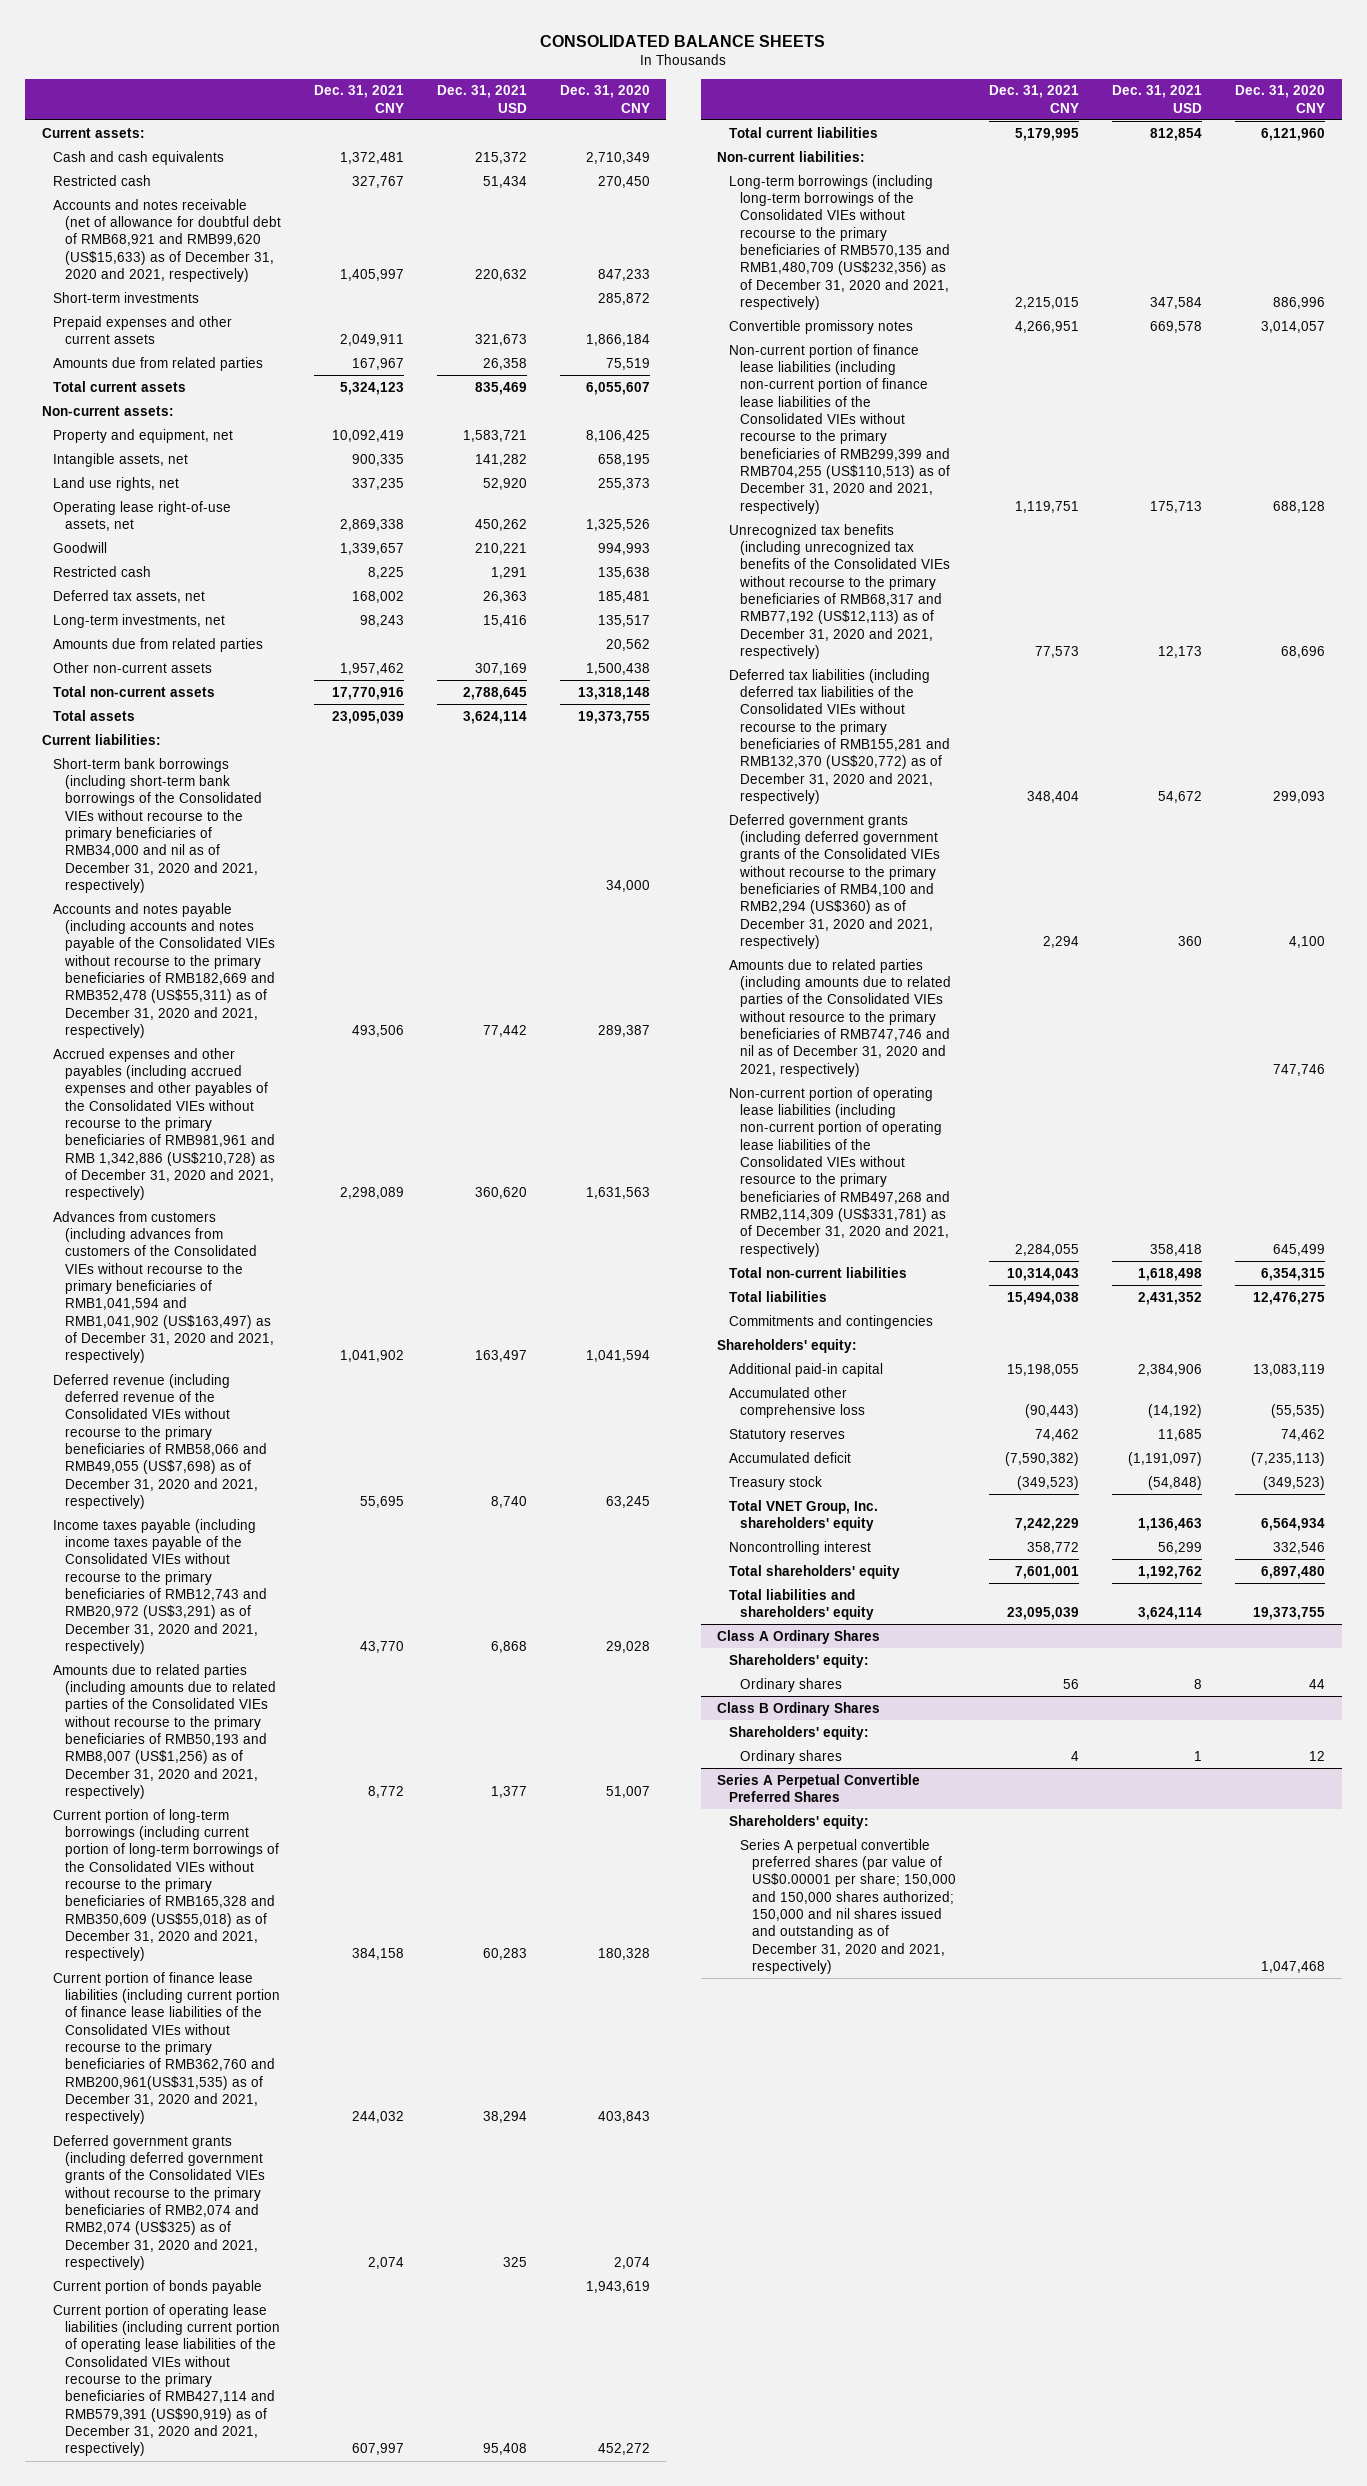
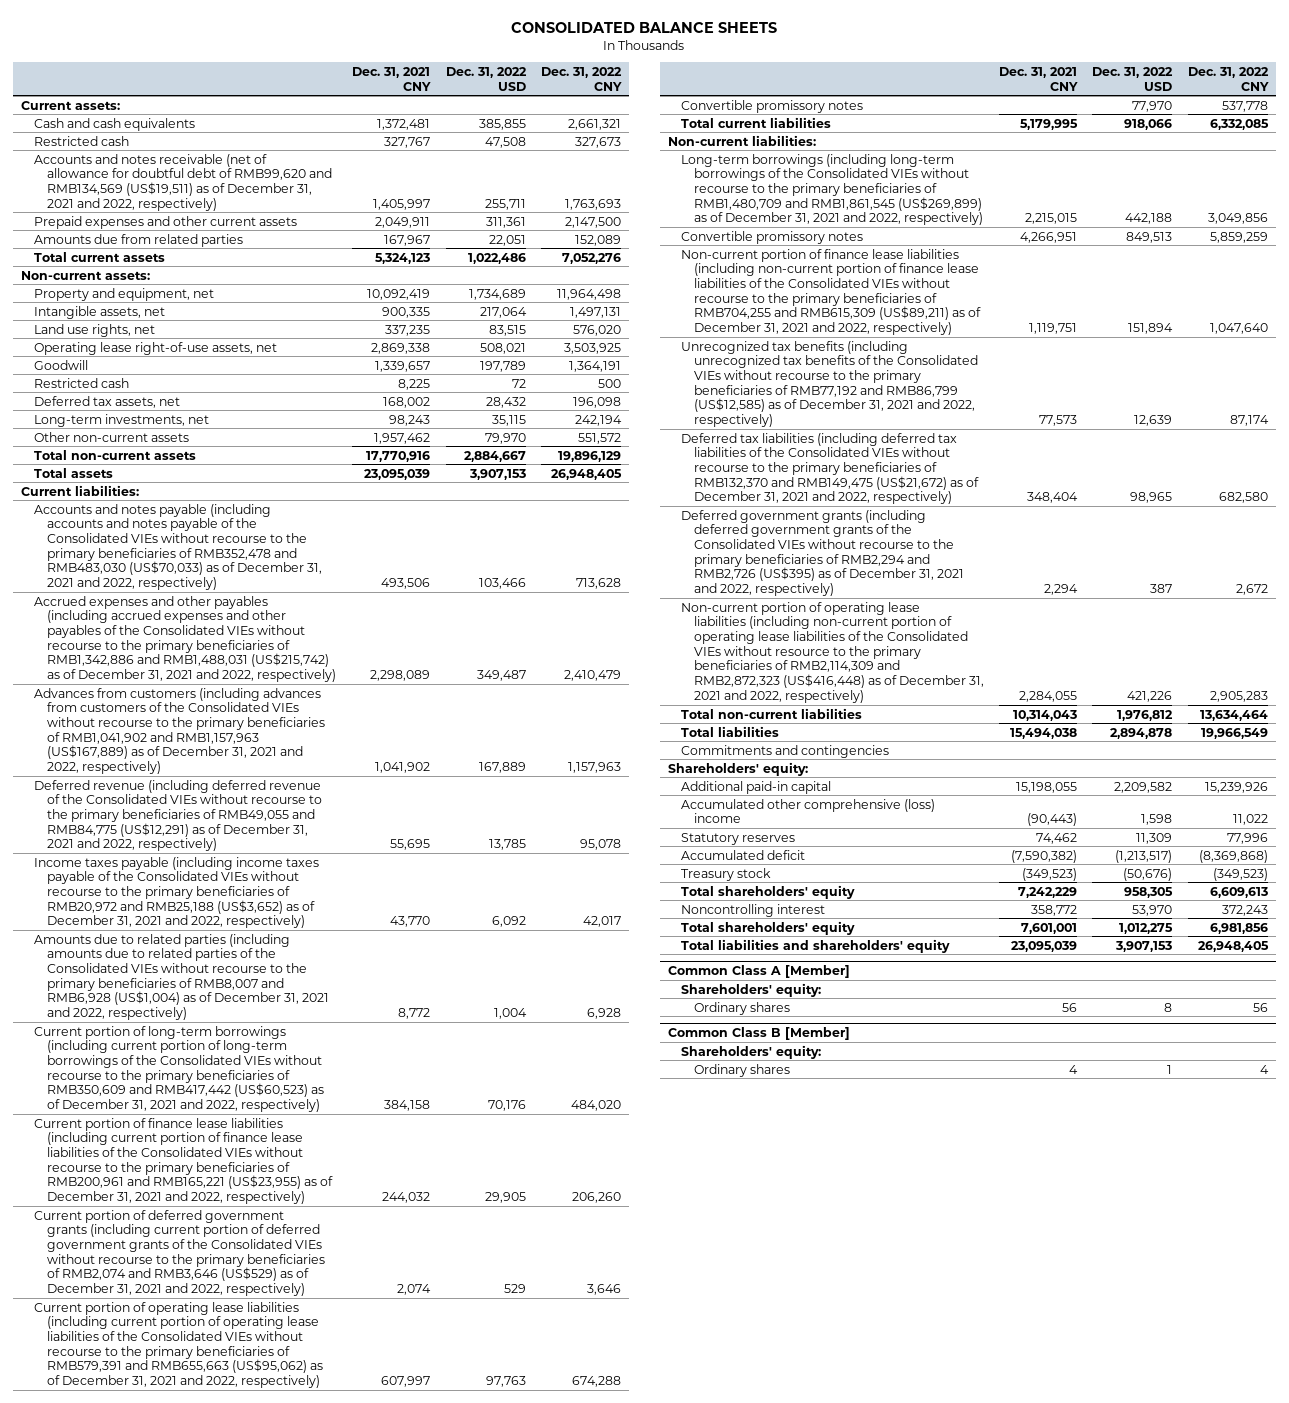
- | Dec. 31, 2021 CNY | Dec. 31, 2021 USD | Dec. 31, 2020 CNY
+ | Dec. 31, 2021 CNY | Dec. 31, 2022 USD | Dec. 31, 2022 CNY
- Accounts and notes receivable (net of allowance for doubtful debt of RMB68,921 and RMB99,620 (US$15,633) as of December 31, 2020 and 2021, respectively) | 1,405,997 | 220,632 | 847,233
- Short-term investments | | | 285,872
+ Accounts and notes receivable (net of allowance for doubtful debt of RMB99,620 and RMB134,569 (US$19,511) as of December 31, 2021 and 2022, respectively) | 1,405,997 | 255,711 | 1,763,693
- Amounts due from related parties | | | 20,562
- Short-term bank borrowings (including short-term bank borrowings of the Consolidated VIEs without recourse to the primary beneficiaries of RMB34,000 and nil as of December 31, 2020 and 2021, respectively) | | | 34,000
- Accounts and notes payable (including accounts and notes payable of the Consolidated VIEs without recourse to the primary beneficiaries of RMB182,669 and RMB352,478 (US$55,311) as of December 31, 2020 and 2021, respectively) | 493,506 | 77,442 | 289,387
- Accrued expenses and other payables (including accrued expenses and other payables of the Consolidated VIEs without recourse to the primary beneficiaries of RMB981,961 and RMB 1,342,886 (US$210,728) as of December 31, 2020 and 2021, respectively) | 2,298,089 | 360,620 | 1,631,563
- Advances from customers (including advances from customers of the Consolidated VIEs without recourse to the primary beneficiaries of RMB1,041,594 and RMB1,041,902 (US$163,497) as of December 31, 2020 and 2021, respectively) | 1,041,902 | 163,497 | 1,041,594
- Deferred revenue (including deferred revenue of the Consolidated VIEs without recourse to the primary beneficiaries of RMB58,066 and RMB49,055 (US$7,698) as of December 31, 2020 and 2021, respectively) | 55,695 | 8,740 | 63,245
- Income taxes payable (including income taxes payable of the Consolidated VIEs without recourse to the primary beneficiaries of RMB12,743 and RMB20,972 (US$3,291) as of December 31, 2020 and 2021, respectively) | 43,770 | 6,868 | 29,028
- Amounts due to related parties (including amounts due to related parties of the Consolidated VIEs without recourse to the primary beneficiaries of RMB50,193 and RMB8,007 (US$1,256) as of December 31, 2020 and 2021, respectively) | 8,772 | 1,377 | 51,007
- Current portion of long-term borrowings (including current portion of long-term borrowings of the Consolidated VIEs without recourse to the primary beneficiaries of RMB165,328 and RMB350,609 (US$55,018) as of December 31, 2020 and 2021, respectively) | 384,158 | 60,283 | 180,328
- Current portion of finance lease liabilities (including current portion of finance lease liabilities of the Consolidated VIEs without recourse to the primary beneficiaries of RMB362,760 and RMB200,961(US$31,535) as of December 31, 2020 and 2021, respectively) | 244,032 | 38,294 | 403,843
- Deferred government grants (including deferred government grants of the Consolidated VIEs without recourse to the primary beneficiaries of RMB2,074 and RMB2,074 (US$325) as of December 31, 2020 and 2021, respectively) | 2,074 | 325 | 2,074
- Current portion of bonds payable | | | 1,943,619
- Current portion of operating lease liabilities (including current portion of operating lease liabilities of the Consolidated VIEs without recourse to the primary beneficiaries of RMB427,114 and RMB579,391 (US$90,919) as of December 31, 2020 and 2021, respectively) | 607,997 | 95,408 | 452,272
+ Accounts and notes payable (including accounts and notes payable of the Consolidated VIEs without recourse to the primary beneficiaries of RMB352,478 and RMB483,030 (US$70,033) as of December 31, 2021 and 2022, respectively) | 493,506 | 103,466 | 713,628
+ Accrued expenses and other payables (including accrued expenses and other payables of the Consolidated VIEs without recourse to the primary beneficiaries of RMB1,342,886 and RMB1,488,031 (US$215,742) as of December 31, 2021 and 2022, respectively) | 2,298,089 | 349,487 | 2,410,479
+ Advances from customers (including advances from customers of the Consolidated VIEs without recourse to the primary beneficiaries of RMB1,041,902 and RMB1,157,963 (US$167,889) as of December 31, 2021 and 2022, respectively) | 1,041,902 | 167,889 | 1,157,963
+ Deferred revenue (including deferred revenue of the Consolidated VIEs without recourse to the primary beneficiaries of RMB49,055 and RMB84,775 (US$12,291) as of December 31, 2021 and 2022, respectively) | 55,695 | 13,785 | 95,078
+ Income taxes payable (including income taxes payable of the Consolidated VIEs without recourse to the primary beneficiaries of RMB20,972 and RMB25,188 (US$3,652) as of December 31, 2021 and 2022, respectively) | 43,770 | 6,092 | 42,017
+ Amounts due to related parties (including amounts due to related parties of the Consolidated VIEs without recourse to the primary beneficiaries of RMB8,007 and RMB6,928 (US$1,004) as of December 31, 2021 and 2022, respectively) | 8,772 | 1,004 | 6,928
+ Current portion of long-term borrowings (including current portion of long-term borrowings of the Consolidated VIEs without recourse to the primary beneficiaries of RMB350,609 and RMB417,442 (US$60,523) as of December 31, 2021 and 2022, respectively) | 384,158 | 70,176 | 484,020
+ Current portion of finance lease liabilities (including current portion of finance lease liabilities of the Consolidated VIEs without recourse to the primary beneficiaries of RMB200,961 and RMB165,221 (US$23,955) as of December 31, 2021 and 2022, respectively) | 244,032 | 29,905 | 206,260
+ Current portion of deferred government grants (including current portion of deferred government grants of the Consolidated VIEs without recourse to the primary beneficiaries of RMB2,074 and RMB3,646 (US$529) as of December 31, 2021 and 2022, respectively) | 2,074 | 529 | 3,646
+ Current portion of operating lease liabilities (including current portion of operating lease liabilities of the Consolidated VIEs without recourse to the primary beneficiaries of RMB579,391 and RMB655,663 (US$95,062) as of December 31, 2021 and 2022, respectively) | 607,997 | 97,763 | 674,288
+ Convertible promissory notes | | 77,970 | 537,778
- Long-term borrowings (including long-term borrowings of the Consolidated VIEs without recourse to the primary beneficiaries of RMB570,135 and RMB1,480,709 (US$232,356) as of December 31, 2020 and 2021, respectively) | 2,215,015 | 347,584 | 886,996
+ Long-term borrowings (including long-term borrowings of the Consolidated VIEs without recourse to the primary beneficiaries of RMB1,480,709 and RMB1,861,545 (US$269,899) as of December 31, 2021 and 2022, respectively) | 2,215,015 | 442,188 | 3,049,856
- Non-current portion of finance lease liabilities (including non-current portion of finance lease liabilities of the Consolidated VIEs without recourse to the primary beneficiaries of RMB299,399 and RMB704,255 (US$110,513) as of December 31, 2020 and 2021, respectively) | 1,119,751 | 175,713 | 688,128
- Unrecognized tax benefits (including unrecognized tax benefits of the Consolidated VIEs without recourse to the primary beneficiaries of RMB68,317 and RMB77,192 (US$12,113) as of December 31, 2020 and 2021, respectively) | 77,573 | 12,173 | 68,696
- Deferred tax liabilities (including deferred tax liabilities of the Consolidated VIEs without recourse to the primary beneficiaries of RMB155,281 and RMB132,370 (US$20,772) as of December 31, 2020 and 2021, respectively) | 348,404 | 54,672 | 299,093
- Deferred government grants (including deferred government grants of the Consolidated VIEs without recourse to the primary beneficiaries of RMB4,100 and RMB2,294 (US$360) as of December 31, 2020 and 2021, respectively) | 2,294 | 360 | 4,100
- Amounts due to related parties (including amounts due to related parties of the Consolidated VIEs without resource to the primary beneficiaries of RMB747,746 and nil as of December 31, 2020 and 2021, respectively) | | | 747,746
- Non-current portion of operating lease liabilities (including non-current portion of operating lease liabilities of the Consolidated VIEs without resource to the primary beneficiaries of RMB497,268 and RMB2,114,309 (US$331,781) as of December 31, 2020 and 2021, respectively) | 2,284,055 | 358,418 | 645,499
+ Non-current portion of finance lease liabilities (including non-current portion of finance lease liabilities of the Consolidated VIEs without recourse to the primary beneficiaries of RMB704,255 and RMB615,309 (US$89,211) as of December 31, 2021 and 2022, respectively) | 1,119,751 | 151,894 | 1,047,640
+ Unrecognized tax benefits (including unrecognized tax benefits of the Consolidated VIEs without recourse to the primary beneficiaries of RMB77,192 and RMB86,799 (US$12,585) as of December 31, 2021 and 2022, respectively) | 77,573 | 12,639 | 87,174
+ Deferred tax liabilities (including deferred tax liabilities of the Consolidated VIEs without recourse to the primary beneficiaries of RMB132,370 and RMB149,475 (US$21,672) as of December 31, 2021 and 2022, respectively) | 348,404 | 98,965 | 682,580
+ Deferred government grants (including deferred government grants of the Consolidated VIEs without recourse to the primary beneficiaries of RMB2,294 and RMB2,726 (US$395) as of December 31, 2021 and 2022, respectively) | 2,294 | 387 | 2,672
+ Non-current portion of operating lease liabilities (including non-current portion of operating lease liabilities of the Consolidated VIEs without resource to the primary beneficiaries of RMB2,114,309 and RMB2,872,323 (US$416,448) as of December 31, 2021 and 2022, respectively) | 2,284,055 | 421,226 | 2,905,283
- Accumulated other comprehensive loss | (90,443) | (14,192) | (55,535)
+ Accumulated other comprehensive (loss) income | (90,443) | 1,598 | 11,022
- Total VNET Group, Inc. shareholders' equity | 7,242,229 | 1,136,463 | 6,564,934
+ Total shareholders' equity | 7,242,229 | 958,305 | 6,609,613
- Class A Ordinary Shares
+ Common Class A [Member]
- Class B Ordinary Shares
+ Common Class B [Member]
- Series A Perpetual Convertible Preferred Shares
- Shareholders' equity:
- Series A perpetual convertible preferred shares (par value of US$0.00001 per share; 150,000 and 150,000 shares authorized; 150,000 and nil shares issued and outstanding as of December 31, 2020 and 2021, respectively) | | | 1,047,468

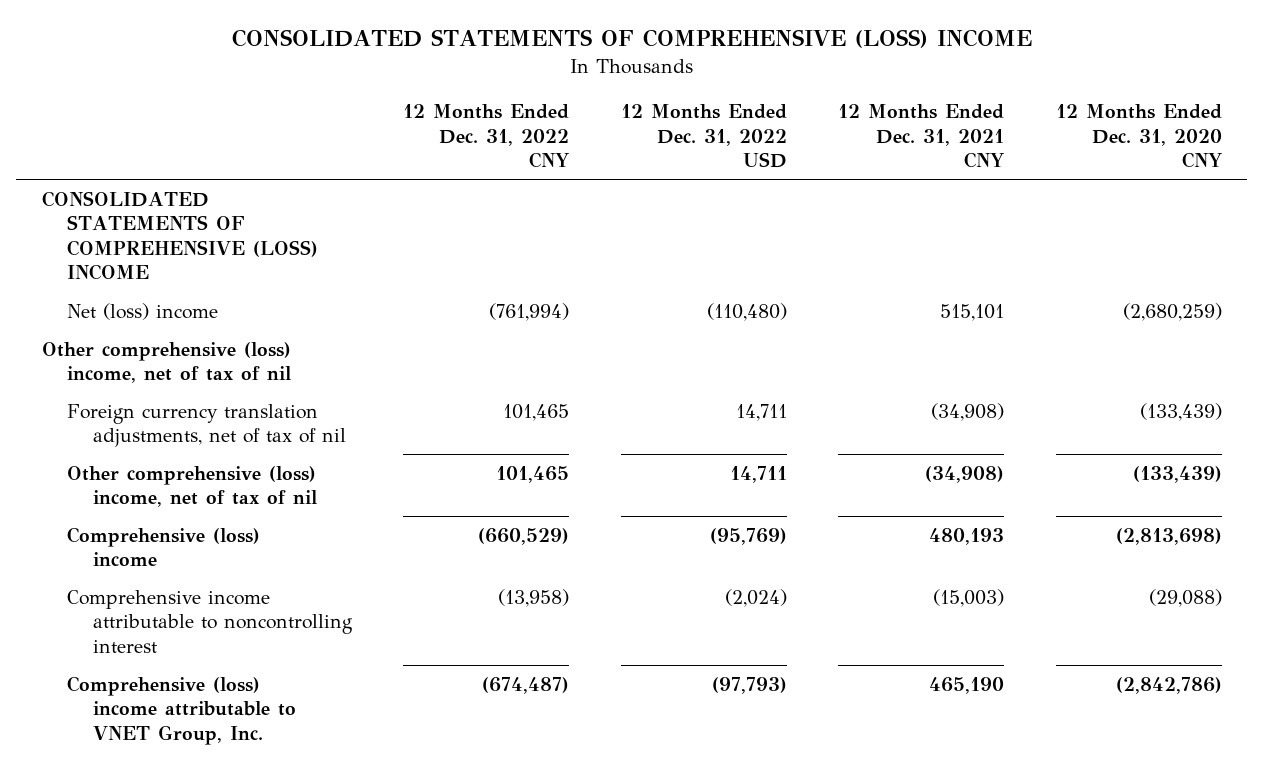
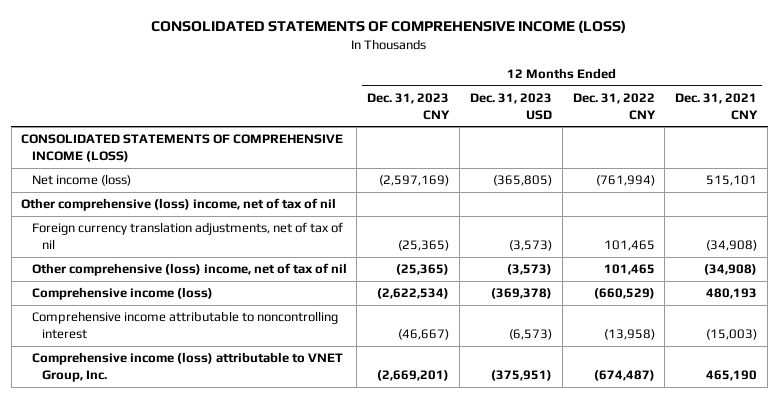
- CONSOLIDATED STATEMENTS OF COMPREHENSIVE (LOSS) INCOME
+ CONSOLIDATED STATEMENTS OF COMPREHENSIVE INCOME (LOSS)
- | 12 Months Ended Dec. 31, 2022 CNY | 12 Months Ended Dec. 31, 2022 USD | 12 Months Ended Dec. 31, 2021 CNY | 12 Months Ended Dec. 31, 2020 CNY
+ | 12 Months Ended Dec. 31, 2023 CNY | 12 Months Ended Dec. 31, 2023 USD | 12 Months Ended Dec. 31, 2022 CNY | 12 Months Ended Dec. 31, 2021 CNY
- CONSOLIDATED STATEMENTS OF COMPREHENSIVE (LOSS) INCOME
- Net (loss) income | (761,994) | (110,480) | 515,101 | (2,680,259)
+ CONSOLIDATED STATEMENTS OF COMPREHENSIVE INCOME (LOSS)
+ Net income (loss) | (2,597,169) | (365,805) | (761,994) | 515,101
- Comprehensive (loss) income | (660,529) | (95,769) | 480,193 | (2,813,698)
+ Comprehensive income (loss) | (2,622,534) | (369,378) | (660,529) | 480,193
- Comprehensive (loss) income attributable to VNET Group, Inc. | (674,487) | (97,793) | 465,190 | (2,842,786)
+ Comprehensive income (loss) attributable to VNET Group, Inc. | (2,669,201) | (375,951) | (674,487) | 465,190

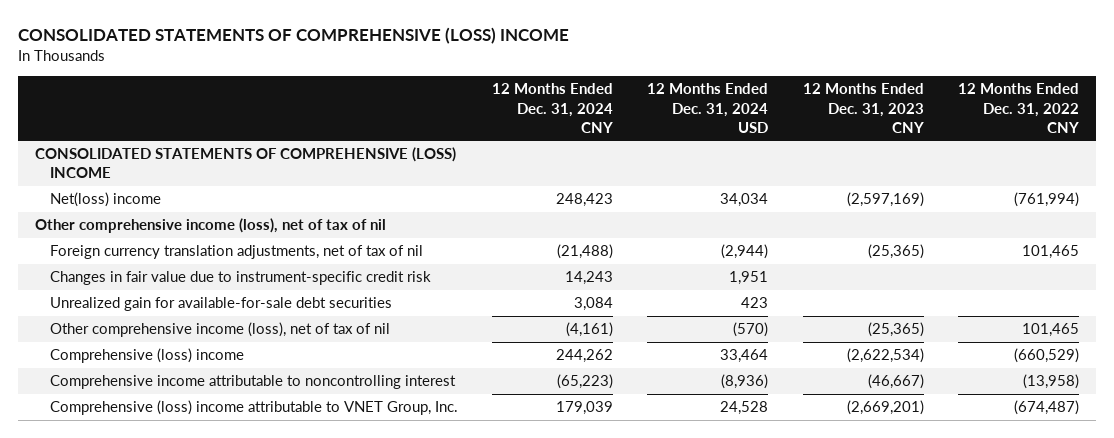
- CONSOLIDATED STATEMENTS OF COMPREHENSIVE INCOME (LOSS)
+ CONSOLIDATED STATEMENTS OF COMPREHENSIVE (LOSS) INCOME
- | 12 Months Ended Dec. 31, 2023 CNY | 12 Months Ended Dec. 31, 2023 USD | 12 Months Ended Dec. 31, 2022 CNY | 12 Months Ended Dec. 31, 2021 CNY
+ | 12 Months Ended Dec. 31, 2024 CNY | 12 Months Ended Dec. 31, 2024 USD | 12 Months Ended Dec. 31, 2023 CNY | 12 Months Ended Dec. 31, 2022 CNY
- CONSOLIDATED STATEMENTS OF COMPREHENSIVE INCOME (LOSS)
- Net income (loss) | (2,597,169) | (365,805) | (761,994) | 515,101
- Other comprehensive (loss) income, net of tax of nil
+ CONSOLIDATED STATEMENTS OF COMPREHENSIVE (LOSS) INCOME
+ Net(loss) income | 248,423 | 34,034 | (2,597,169) | (761,994)
+ Other comprehensive income (loss), net of tax of nil
- Other comprehensive (loss) income, net of tax of nil | (25,365) | (3,573) | 101,465 | (34,908)
- Comprehensive income (loss) | (2,622,534) | (369,378) | (660,529) | 480,193
+ Changes in fair value due to instrument-specific credit risk | 14,243 | 1,951 | |
+ Unrealized gain for available-for-sale debt securities | 3,084 | 423 | |
+ Other comprehensive income (loss), net of tax of nil | (4,161) | (570) | (25,365) | 101,465
+ Comprehensive (loss) income | 244,262 | 33,464 | (2,622,534) | (660,529)
- Comprehensive income (loss) attributable to VNET Group, Inc. | (2,669,201) | (375,951) | (674,487) | 465,190
+ Comprehensive (loss) income attributable to VNET Group, Inc. | 179,039 | 24,528 | (2,669,201) | (674,487)

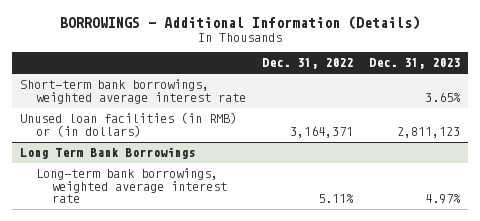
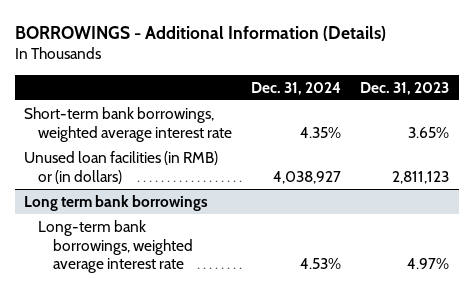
- | Dec. 31, 2022 | Dec. 31, 2023
+ | Dec. 31, 2024 | Dec. 31, 2023
- Long Term Bank Borrowings
+ Long term bank borrowings

